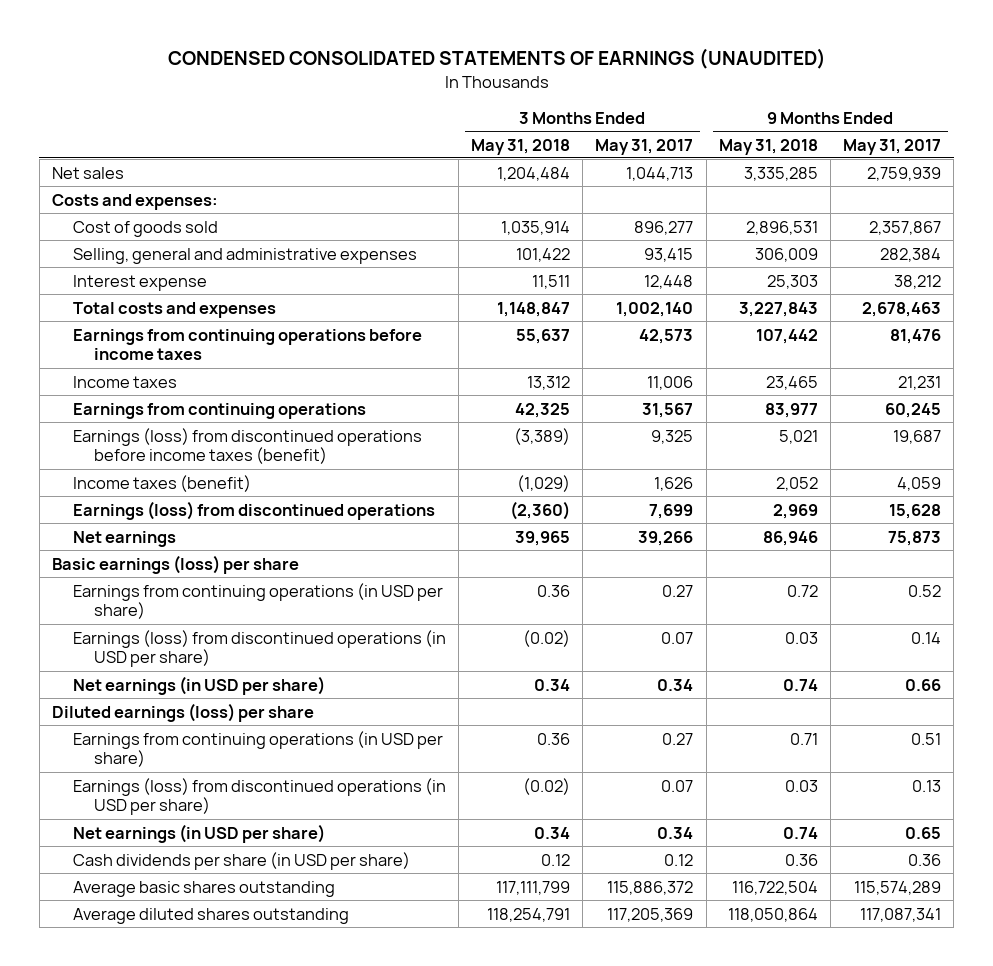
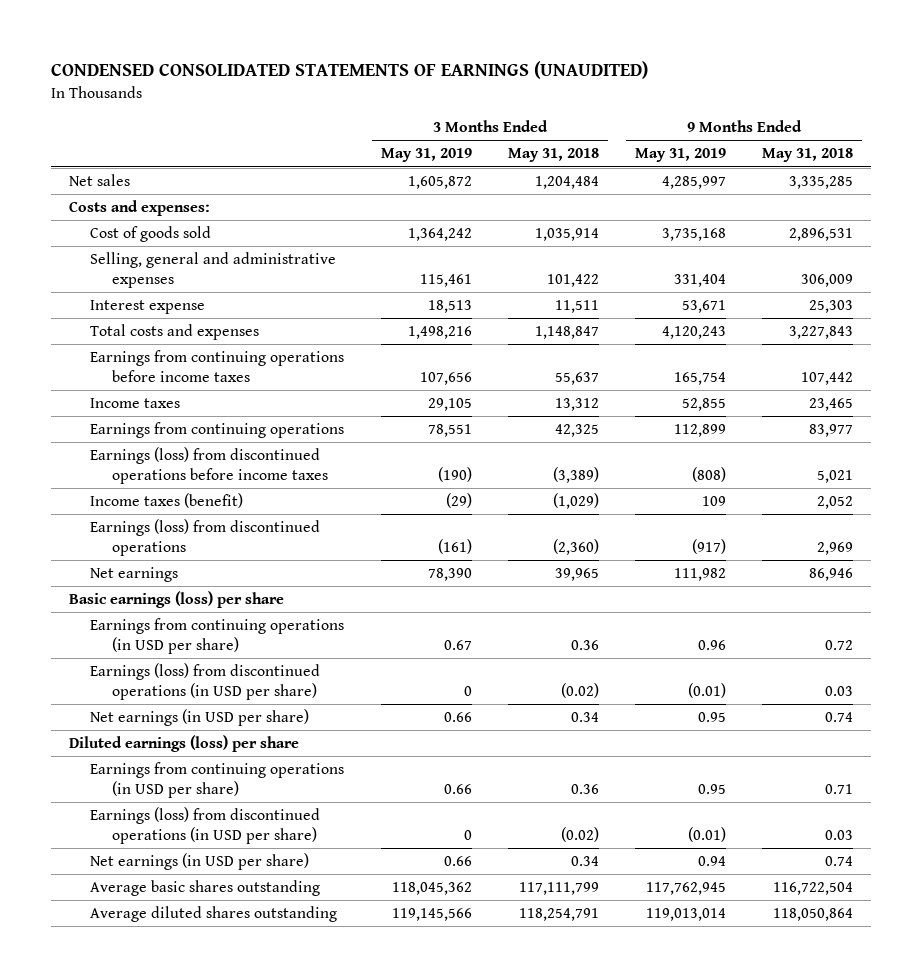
- | 3 Months Ended May 31, 2018 | 3 Months Ended May 31, 2017 | 9 Months Ended May 31, 2018 | 9 Months Ended May 31, 2017
+ | 3 Months Ended May 31, 2019 | 3 Months Ended May 31, 2018 | 9 Months Ended May 31, 2019 | 9 Months Ended May 31, 2018
- Earnings (loss) from discontinued operations before income taxes (benefit) | (3,389) | 9,325 | 5,021 | 19,687
+ Earnings (loss) from discontinued operations before income taxes | (190) | (3,389) | (808) | 5,021
- Cash dividends per share (in USD per share) | 0.12 | 0.12 | 0.36 | 0.36

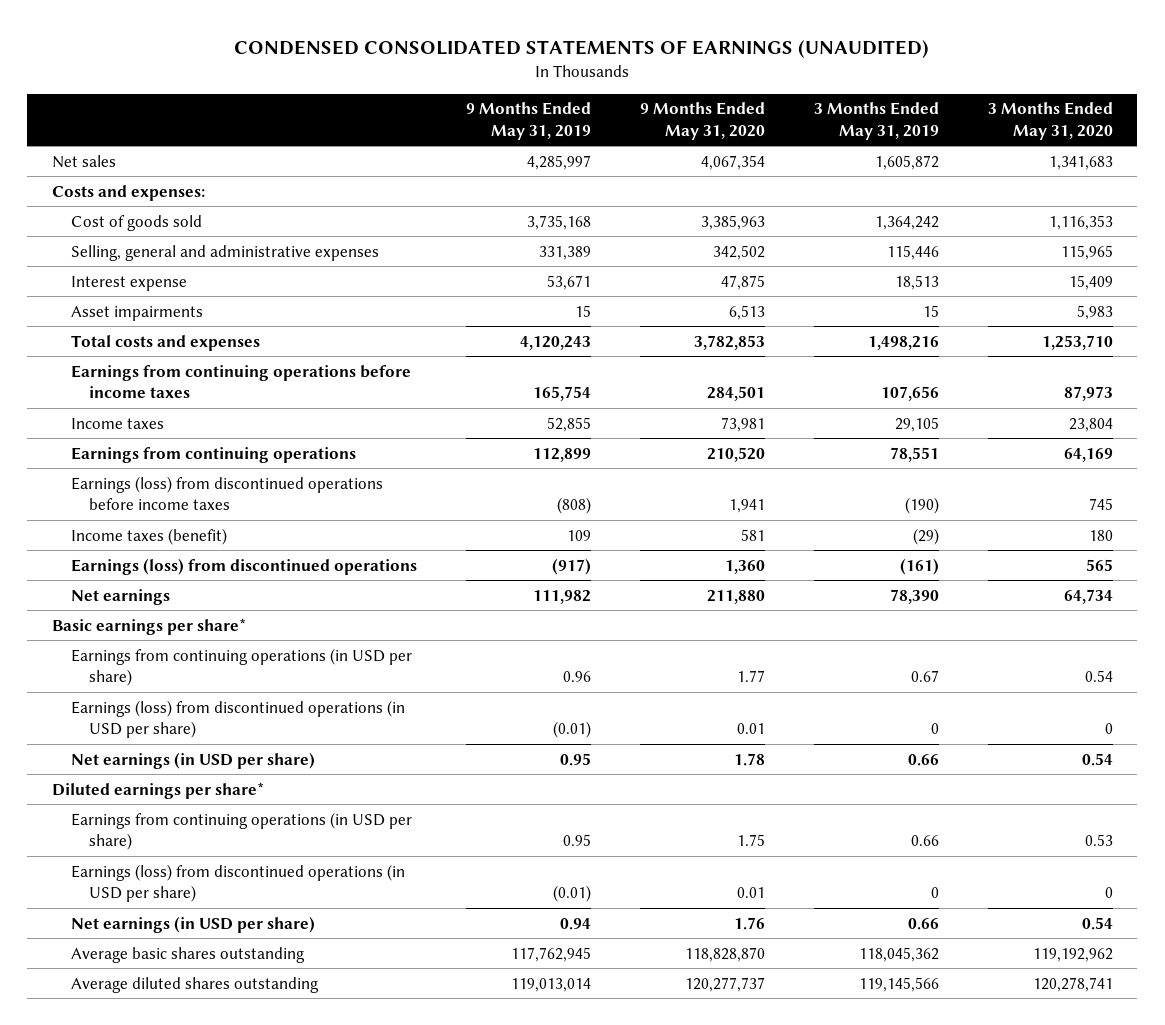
- | 3 Months Ended May 31, 2019 | 3 Months Ended May 31, 2018 | 9 Months Ended May 31, 2019 | 9 Months Ended May 31, 2018
+ | 9 Months Ended May 31, 2019 | 9 Months Ended May 31, 2020 | 3 Months Ended May 31, 2019 | 3 Months Ended May 31, 2020
- Selling, general and administrative expenses | 115,461 | 101,422 | 331,404 | 306,009
+ Selling, general and administrative expenses | 331,389 | 342,502 | 115,446 | 115,965
+ Asset impairments | 15 | 6,513 | 15 | 5,983
- Basic earnings (loss) per share
+ Basic earnings per share*
- Diluted earnings (loss) per share
+ Diluted earnings per share*

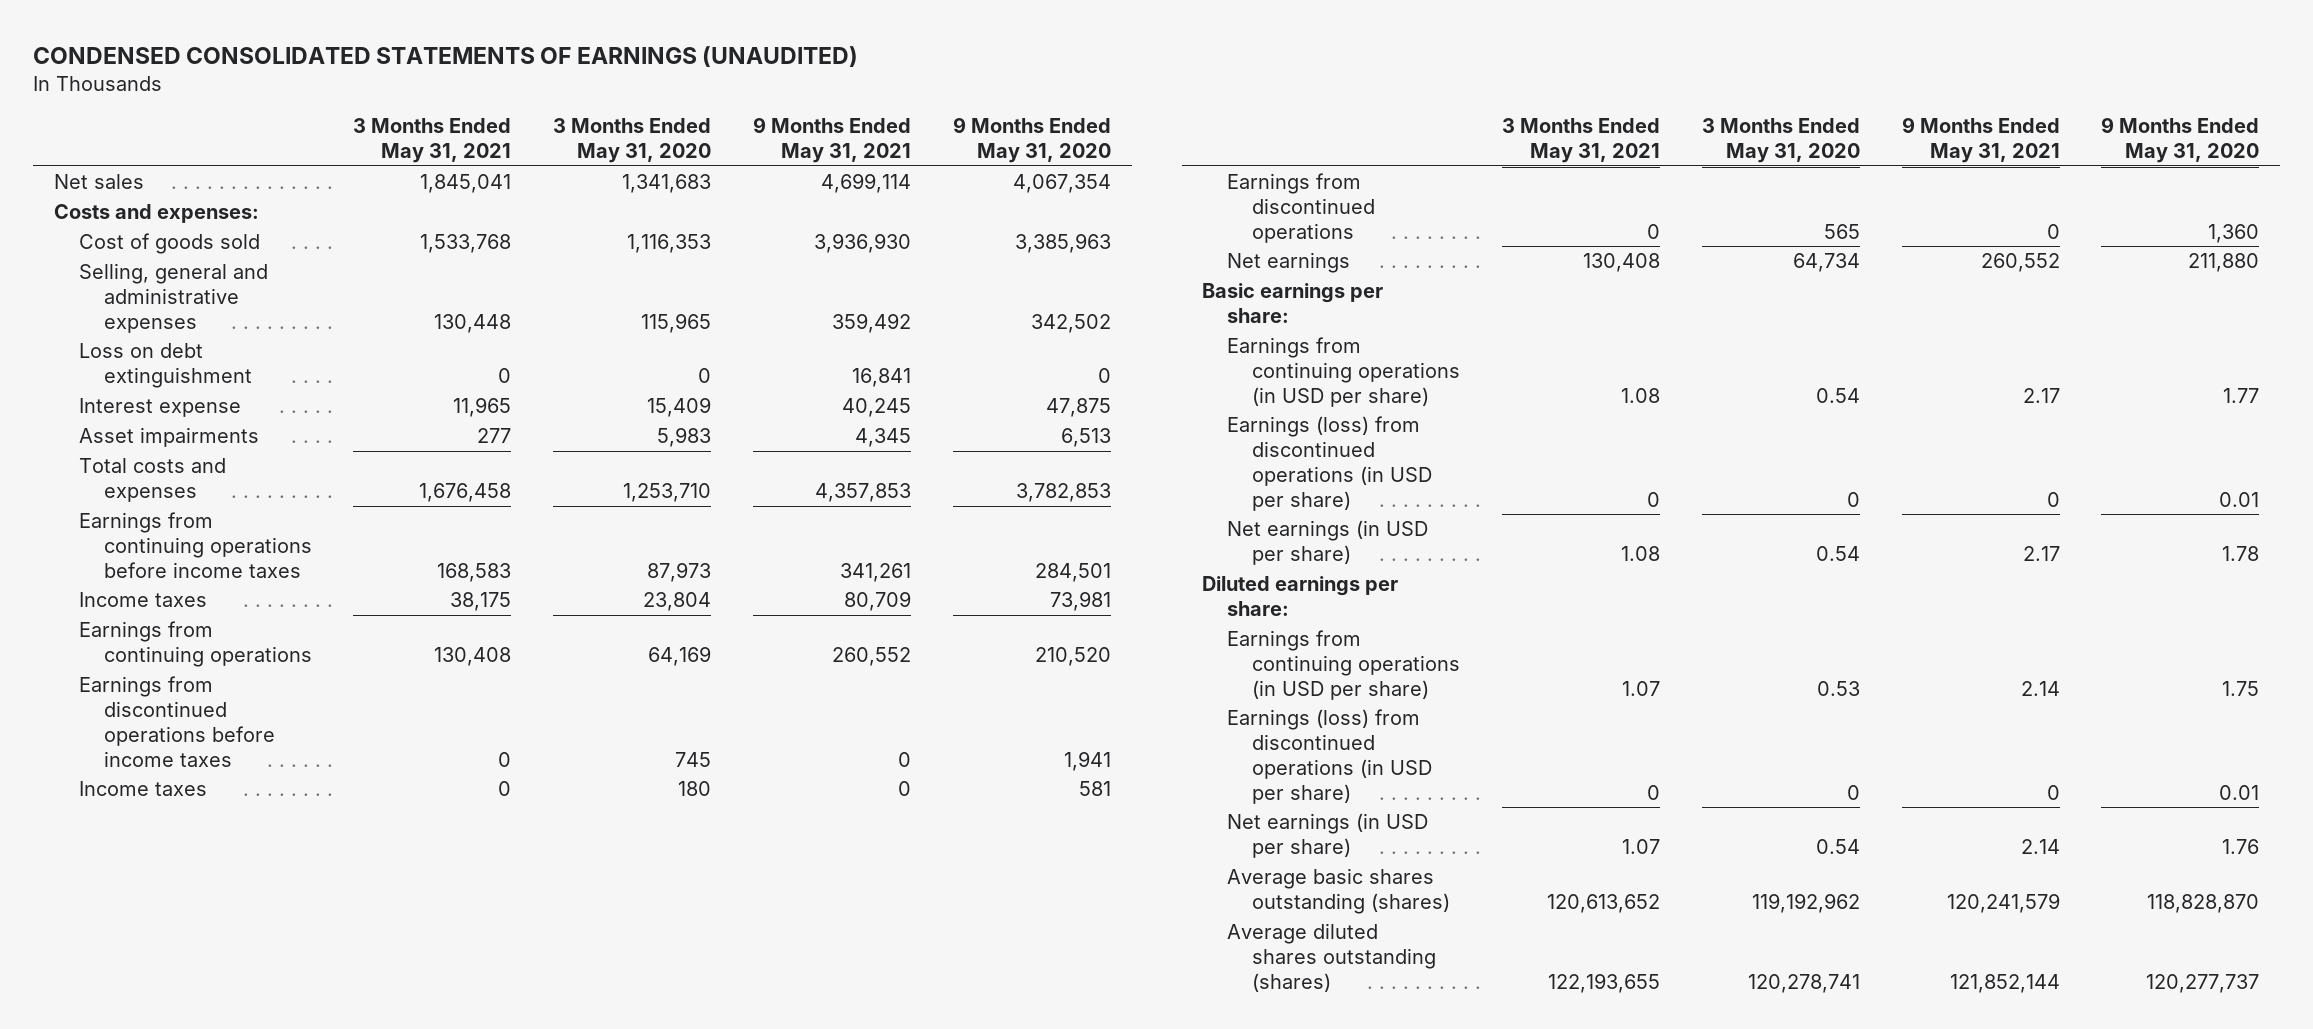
- | 9 Months Ended May 31, 2019 | 9 Months Ended May 31, 2020 | 3 Months Ended May 31, 2019 | 3 Months Ended May 31, 2020
+ | 3 Months Ended May 31, 2021 | 3 Months Ended May 31, 2020 | 9 Months Ended May 31, 2021 | 9 Months Ended May 31, 2020
+ Loss on debt extinguishment | 0 | 0 | 16,841 | 0
- Earnings (loss) from discontinued operations before income taxes | (808) | 1,941 | (190) | 745
- Income taxes (benefit) | 109 | 581 | (29) | 180
- Earnings (loss) from discontinued operations | (917) | 1,360 | (161) | 565
+ Earnings from discontinued operations before income taxes | 0 | 745 | 0 | 1,941
+ Income taxes | 0 | 180 | 0 | 581
+ Earnings from discontinued operations | 0 | 565 | 0 | 1,360
- Basic earnings per share*
+ Basic earnings per share:
- Diluted earnings per share*
+ Diluted earnings per share:
- Average basic shares outstanding | 117,762,945 | 118,828,870 | 118,045,362 | 119,192,962
- Average diluted shares outstanding | 119,013,014 | 120,277,737 | 119,145,566 | 120,278,741
+ Average basic shares outstanding (shares) | 120,613,652 | 119,192,962 | 120,241,579 | 118,828,870
+ Average diluted shares outstanding (shares) | 122,193,655 | 120,278,741 | 121,852,144 | 120,277,737

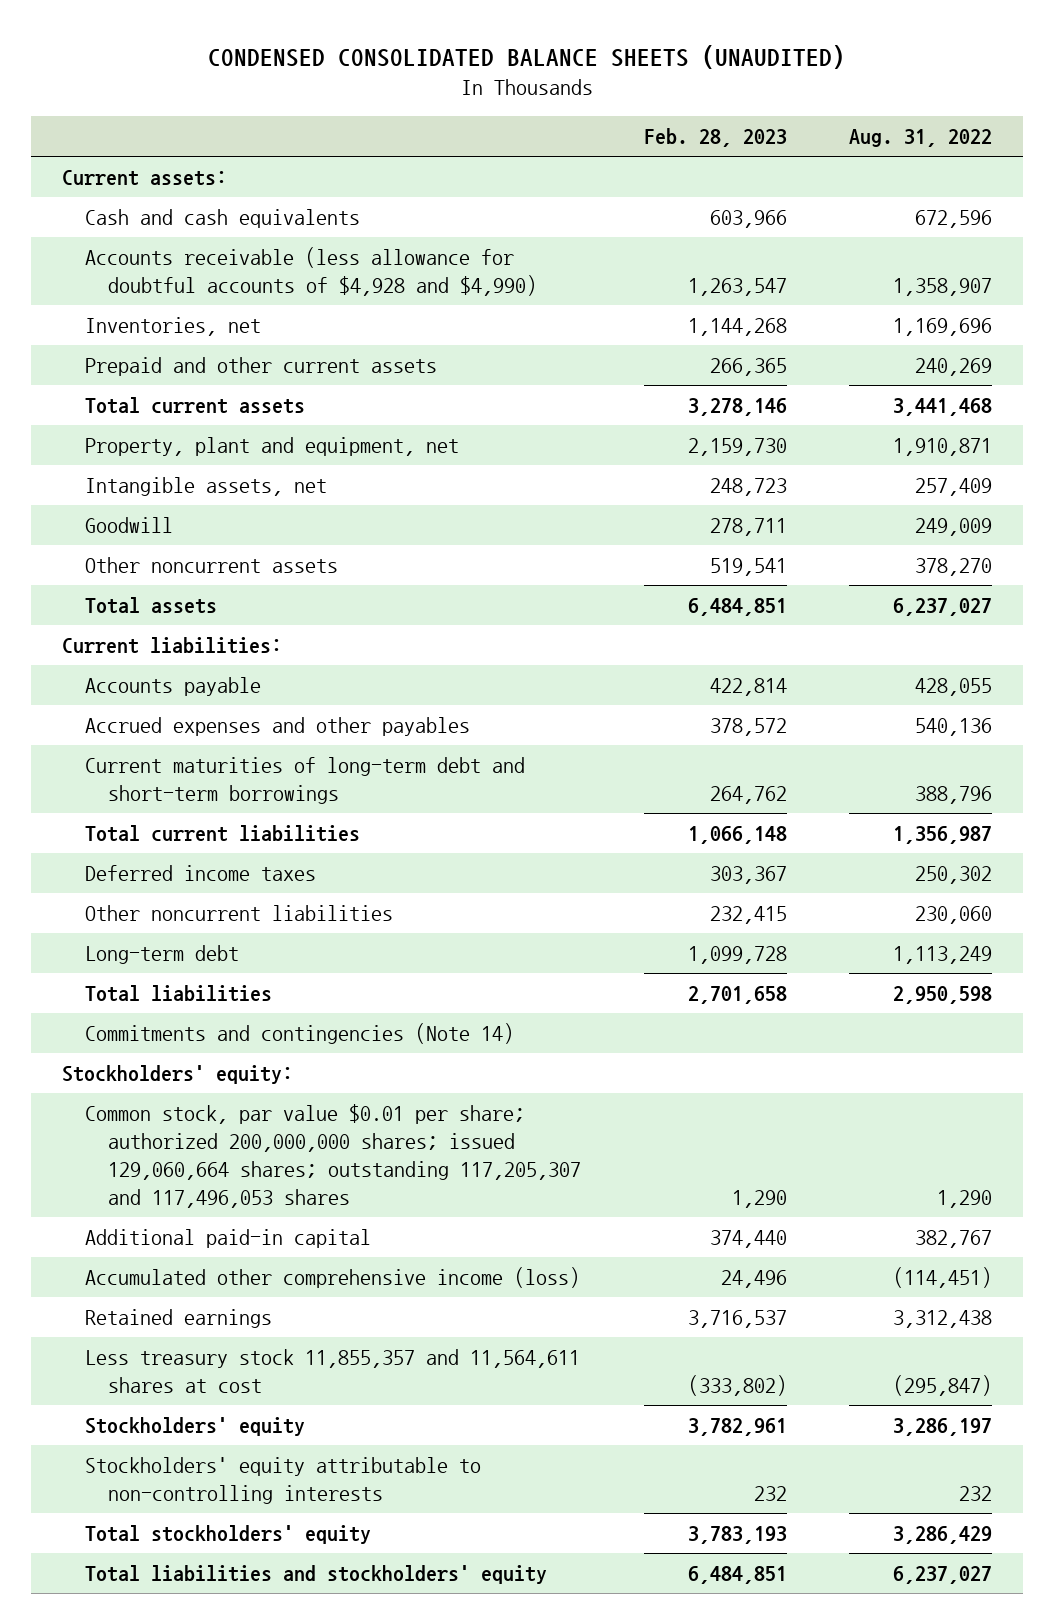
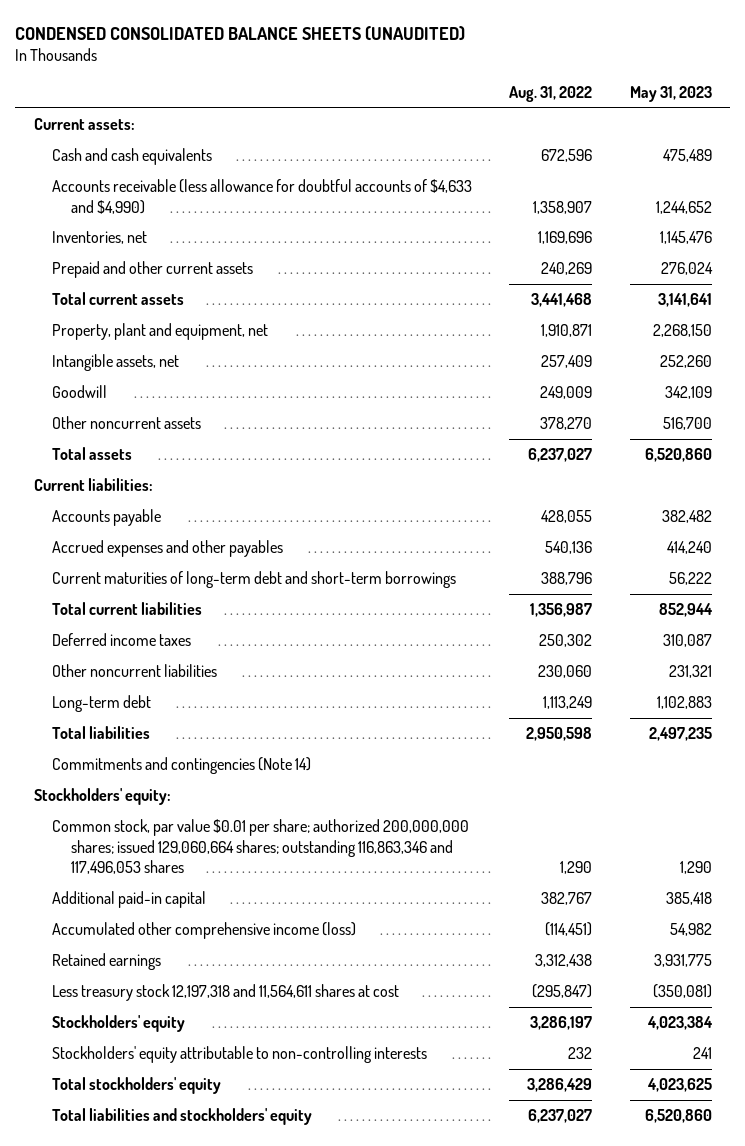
- | Feb. 28, 2023 | Aug. 31, 2022
+ | Aug. 31, 2022 | May 31, 2023
- Accounts receivable (less allowance for doubtful accounts of $4,928 and $4,990) | 1,263,547 | 1,358,907
+ Accounts receivable (less allowance for doubtful accounts of $4,633 and $4,990) | 1,358,907 | 1,244,652
- Common stock, par value $0.01 per share; authorized 200,000,000 shares; issued 129,060,664 shares; outstanding 117,205,307 and 117,496,053 shares | 1,290 | 1,290
+ Common stock, par value $0.01 per share; authorized 200,000,000 shares; issued 129,060,664 shares; outstanding 116,863,346 and 117,496,053 shares | 1,290 | 1,290
- Less treasury stock 11,855,357 and 11,564,611 shares at cost | (333,802) | (295,847)
+ Less treasury stock 12,197,318 and 11,564,611 shares at cost | (295,847) | (350,081)

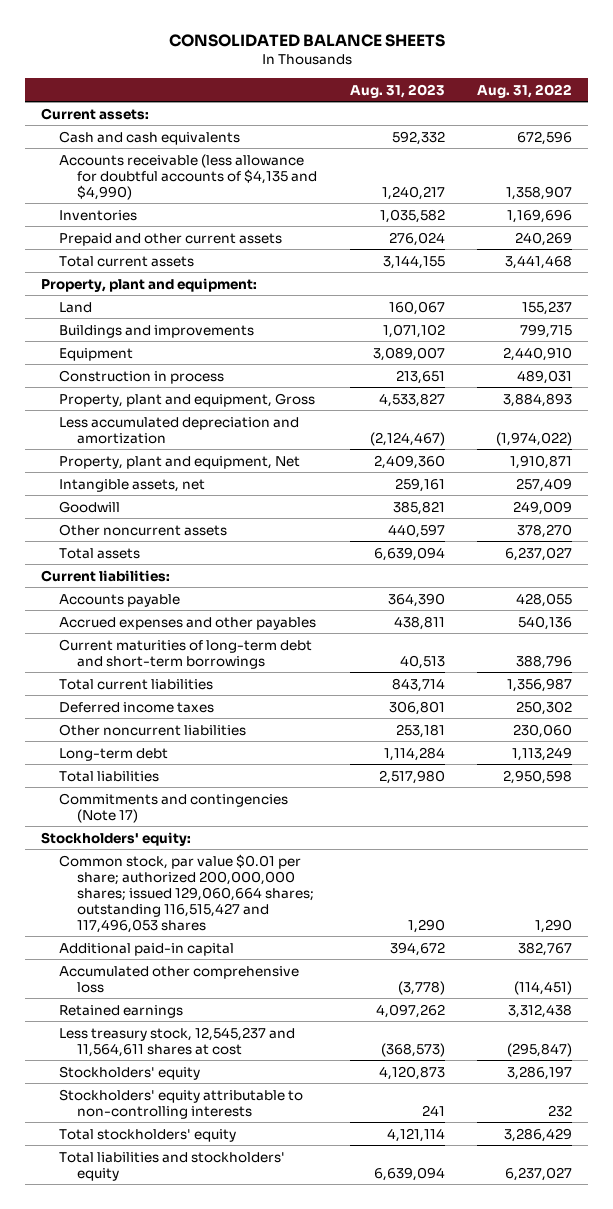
- CONDENSED CONSOLIDATED BALANCE SHEETS (UNAUDITED)
+ CONSOLIDATED BALANCE SHEETS
- | Aug. 31, 2022 | May 31, 2023
+ | Aug. 31, 2023 | Aug. 31, 2022
- Accounts receivable (less allowance for doubtful accounts of $4,633 and $4,990) | 1,358,907 | 1,244,652
- Inventories, net | 1,169,696 | 1,145,476
+ Accounts receivable (less allowance for doubtful accounts of $4,135 and $4,990) | 1,240,217 | 1,358,907
+ Inventories | 1,035,582 | 1,169,696
- Property, plant and equipment, net | 1,910,871 | 2,268,150
+ Property, plant and equipment:
+ Land | 160,067 | 155,237
+ Buildings and improvements | 1,071,102 | 799,715
+ Equipment | 3,089,007 | 2,440,910
+ Construction in process | 213,651 | 489,031
+ Property, plant and equipment, Gross | 4,533,827 | 3,884,893
+ Less accumulated depreciation and amortization | (2,124,467) | (1,974,022)
+ Property, plant and equipment, Net | 2,409,360 | 1,910,871
- Commitments and contingencies (Note 14)
+ Commitments and contingencies (Note 17)
- Common stock, par value $0.01 per share; authorized 200,000,000 shares; issued 129,060,664 shares; outstanding 116,863,346 and 117,496,053 shares | 1,290 | 1,290
+ Common stock, par value $0.01 per share; authorized 200,000,000 shares; issued 129,060,664 shares; outstanding 116,515,427 and 117,496,053 shares | 1,290 | 1,290
- Accumulated other comprehensive income (loss) | (114,451) | 54,982
+ Accumulated other comprehensive loss | (3,778) | (114,451)
- Less treasury stock 12,197,318 and 11,564,611 shares at cost | (295,847) | (350,081)
+ Less treasury stock, 12,545,237 and 11,564,611 shares at cost | (368,573) | (295,847)

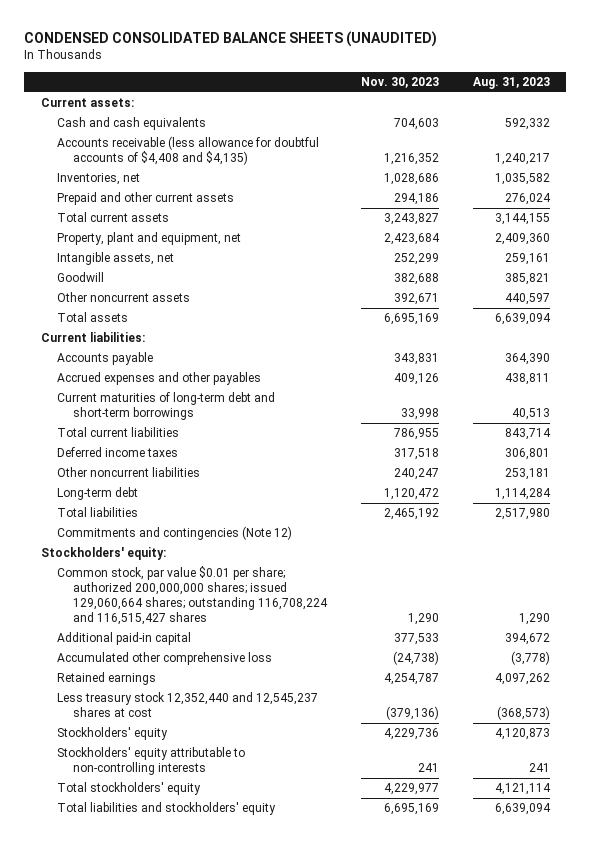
- CONSOLIDATED BALANCE SHEETS
+ CONDENSED CONSOLIDATED BALANCE SHEETS (UNAUDITED)
- | Aug. 31, 2023 | Aug. 31, 2022
+ | Nov. 30, 2023 | Aug. 31, 2023
- Accounts receivable (less allowance for doubtful accounts of $4,135 and $4,990) | 1,240,217 | 1,358,907
- Inventories | 1,035,582 | 1,169,696
+ Accounts receivable (less allowance for doubtful accounts of $4,408 and $4,135) | 1,216,352 | 1,240,217
+ Inventories, net | 1,028,686 | 1,035,582
- Property, plant and equipment:
- Land | 160,067 | 155,237
- Buildings and improvements | 1,071,102 | 799,715
- Equipment | 3,089,007 | 2,440,910
- Construction in process | 213,651 | 489,031
- Property, plant and equipment, Gross | 4,533,827 | 3,884,893
- Less accumulated depreciation and amortization | (2,124,467) | (1,974,022)
- Property, plant and equipment, Net | 2,409,360 | 1,910,871
+ Property, plant and equipment, net | 2,423,684 | 2,409,360
- Commitments and contingencies (Note 17)
+ Commitments and contingencies (Note 12)
- Common stock, par value $0.01 per share; authorized 200,000,000 shares; issued 129,060,664 shares; outstanding 116,515,427 and 117,496,053 shares | 1,290 | 1,290
+ Common stock, par value $0.01 per share; authorized 200,000,000 shares; issued 129,060,664 shares; outstanding 116,708,224 and 116,515,427 shares | 1,290 | 1,290
- Less treasury stock, 12,545,237 and 11,564,611 shares at cost | (368,573) | (295,847)
+ Less treasury stock 12,352,440 and 12,545,237 shares at cost | (379,136) | (368,573)

